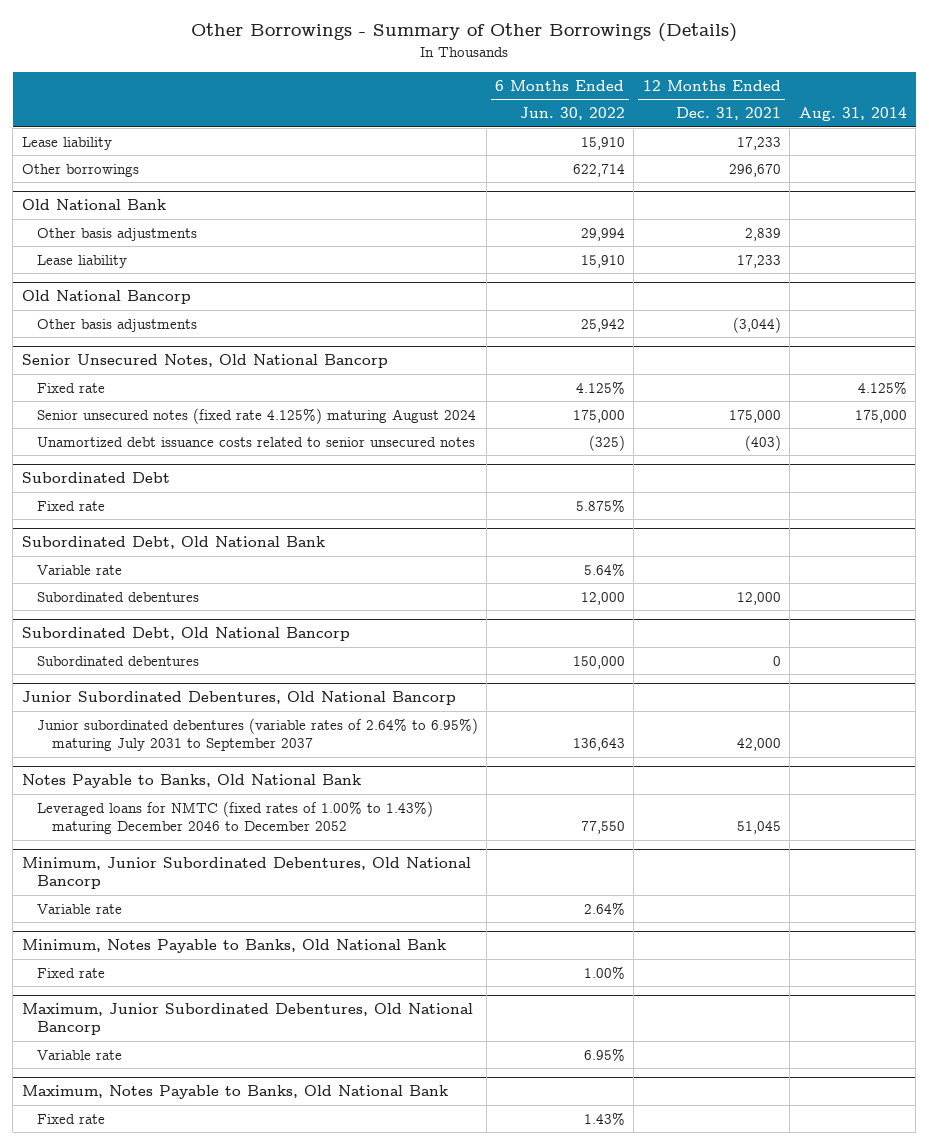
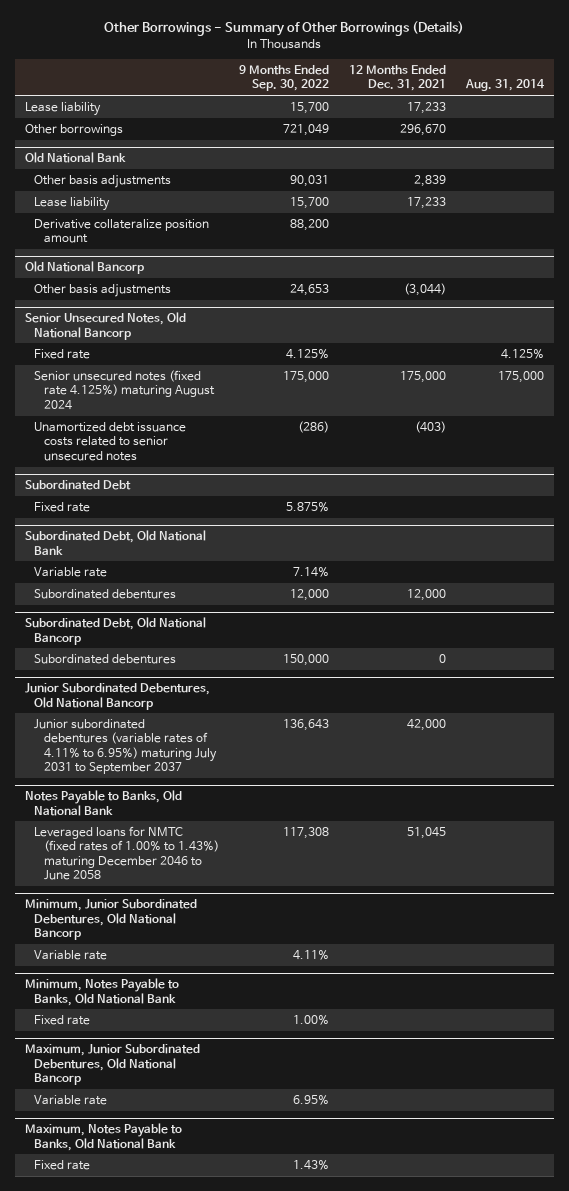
- | 6 Months Ended Jun. 30, 2022 | 12 Months Ended Dec. 31, 2021 | Aug. 31, 2014
+ | 9 Months Ended Sep. 30, 2022 | 12 Months Ended Dec. 31, 2021 | Aug. 31, 2014
@ Old National Bank
+ Derivative collateralize position amount | 88,200 | |
@ Junior Subordinated Debentures, Old National Bancorp
- Junior subordinated debentures (variable rates of 2.64% to 6.95%) maturing July 2031 to September 2037 | 136,643 | 42,000 |
+ Junior subordinated debentures (variable rates of 4.11% to 6.95%) maturing July 2031 to September 2037 | 136,643 | 42,000 |
@ Notes Payable to Banks, Old National Bank
- Leveraged loans for NMTC (fixed rates of 1.00% to 1.43%) maturing December 2046 to December 2052 | 77,550 | 51,045 |
+ Leveraged loans for NMTC (fixed rates of 1.00% to 1.43%) maturing December 2046 to June 2058 | 117,308 | 51,045 |

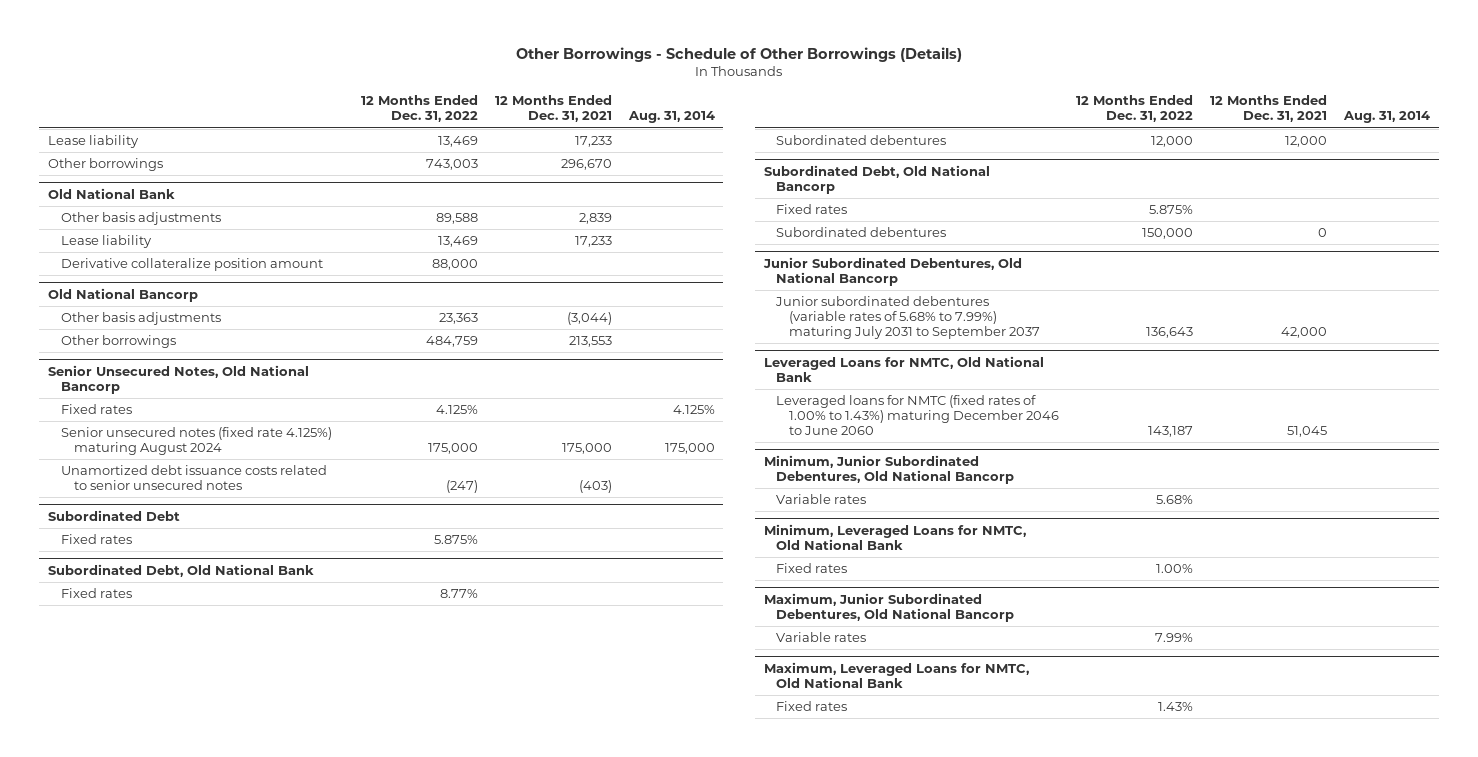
- Other Borrowings - Summary of Other Borrowings (Details)
+ Other Borrowings - Schedule of Other Borrowings (Details)
- | 9 Months Ended Sep. 30, 2022 | 12 Months Ended Dec. 31, 2021 | Aug. 31, 2014
+ | 12 Months Ended Dec. 31, 2022 | 12 Months Ended Dec. 31, 2021 | Aug. 31, 2014
@ Old National Bancorp
+ Other borrowings | 484,759 | 213,553 |
@ Senior Unsecured Notes, Old National Bancorp
- Fixed rate | 4.125% | | 4.125%
+ Fixed rates | 4.125% | | 4.125%
@ Subordinated Debt
- Fixed rate | 5.875% | |
+ Fixed rates | 5.875% | |
@ Subordinated Debt, Old National Bank
- Variable rate | 7.14% | |
+ Fixed rates | 8.77% | |
@ Subordinated Debt, Old National Bancorp
+ Fixed rates | 5.875% | |
@ Junior Subordinated Debentures, Old National Bancorp
- Junior subordinated debentures (variable rates of 4.11% to 6.95%) maturing July 2031 to September 2037 | 136,643 | 42,000 |
- Notes Payable to Banks, Old National Bank
- Leveraged loans for NMTC (fixed rates of 1.00% to 1.43%) maturing December 2046 to June 2058 | 117,308 | 51,045 |
@ Junior Subordinated Debentures, Old National Bancorp
+ Junior subordinated debentures (variable rates of 5.68% to 7.99%) maturing July 2031 to September 2037 | 136,643 | 42,000 |
+ Leveraged Loans for NMTC, Old National Bank
+ Leveraged loans for NMTC (fixed rates of 1.00% to 1.43%) maturing December 2046 to June 2060 | 143,187 | 51,045 |
@ Minimum, Junior Subordinated Debentures, Old National Bancorp
- Variable rate | 4.11% | |
- Minimum, Notes Payable to Banks, Old National Bank
- Fixed rate | 1.00% | |
@ Minimum, Junior Subordinated Debentures, Old National Bancorp
+ Variable rates | 5.68% | |
+ Minimum, Leveraged Loans for NMTC, Old National Bank
+ Fixed rates | 1.00% | |
@ Maximum, Junior Subordinated Debentures, Old National Bancorp
- Variable rate | 6.95% | |
- Maximum, Notes Payable to Banks, Old National Bank
- Fixed rate | 1.43% | |
@ Maximum, Junior Subordinated Debentures, Old National Bancorp
+ Variable rates | 7.99% | |
+ Maximum, Leveraged Loans for NMTC, Old National Bank
+ Fixed rates | 1.43% | |

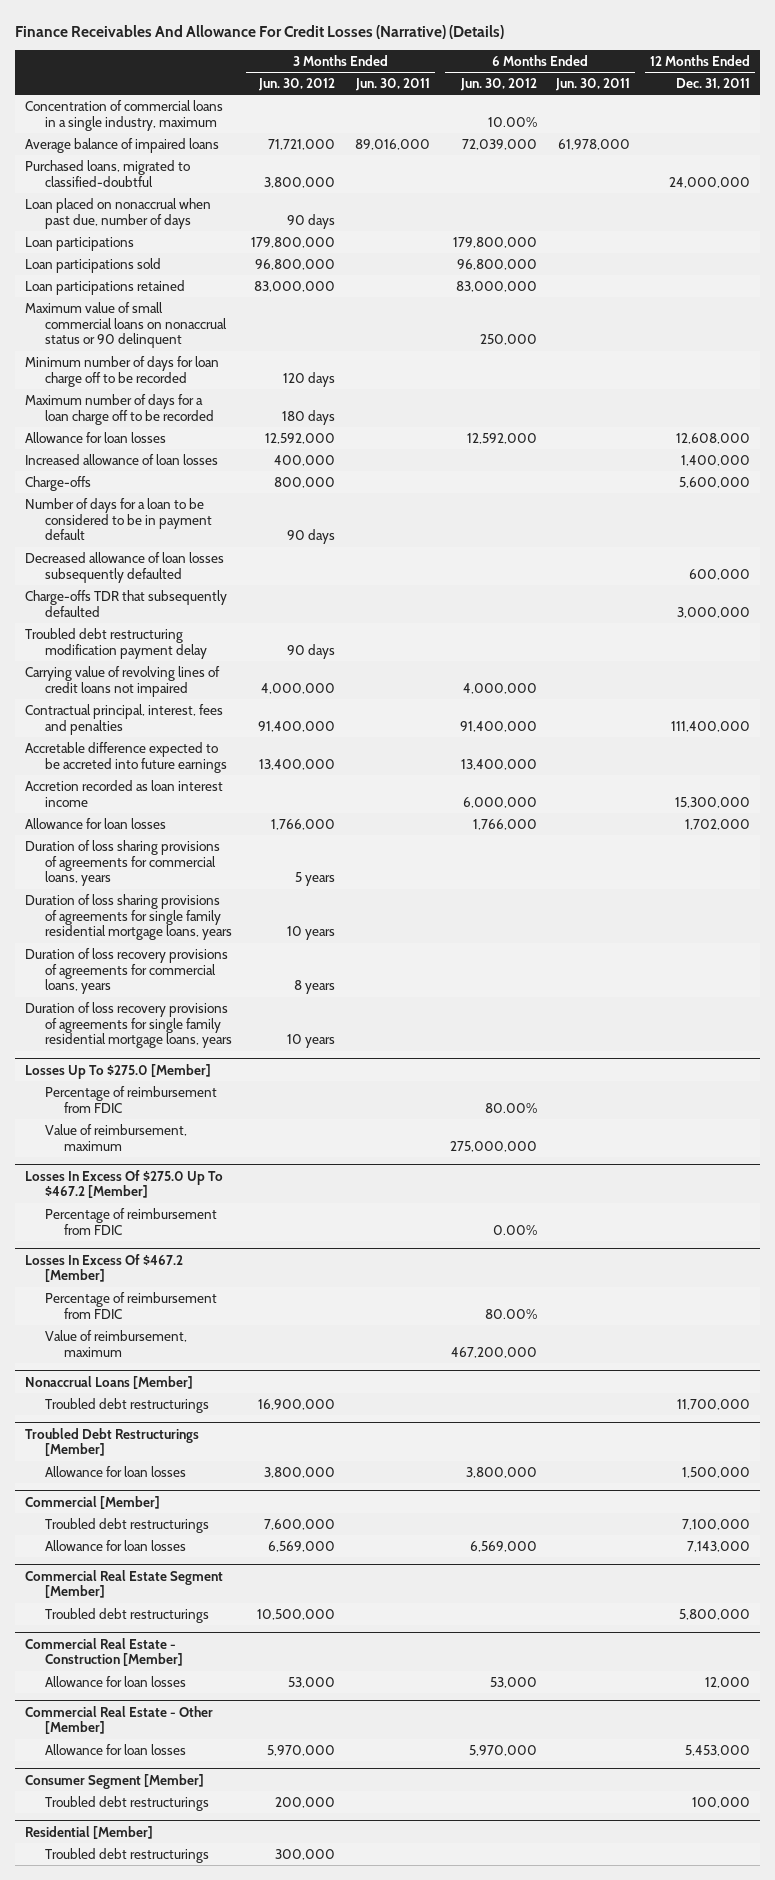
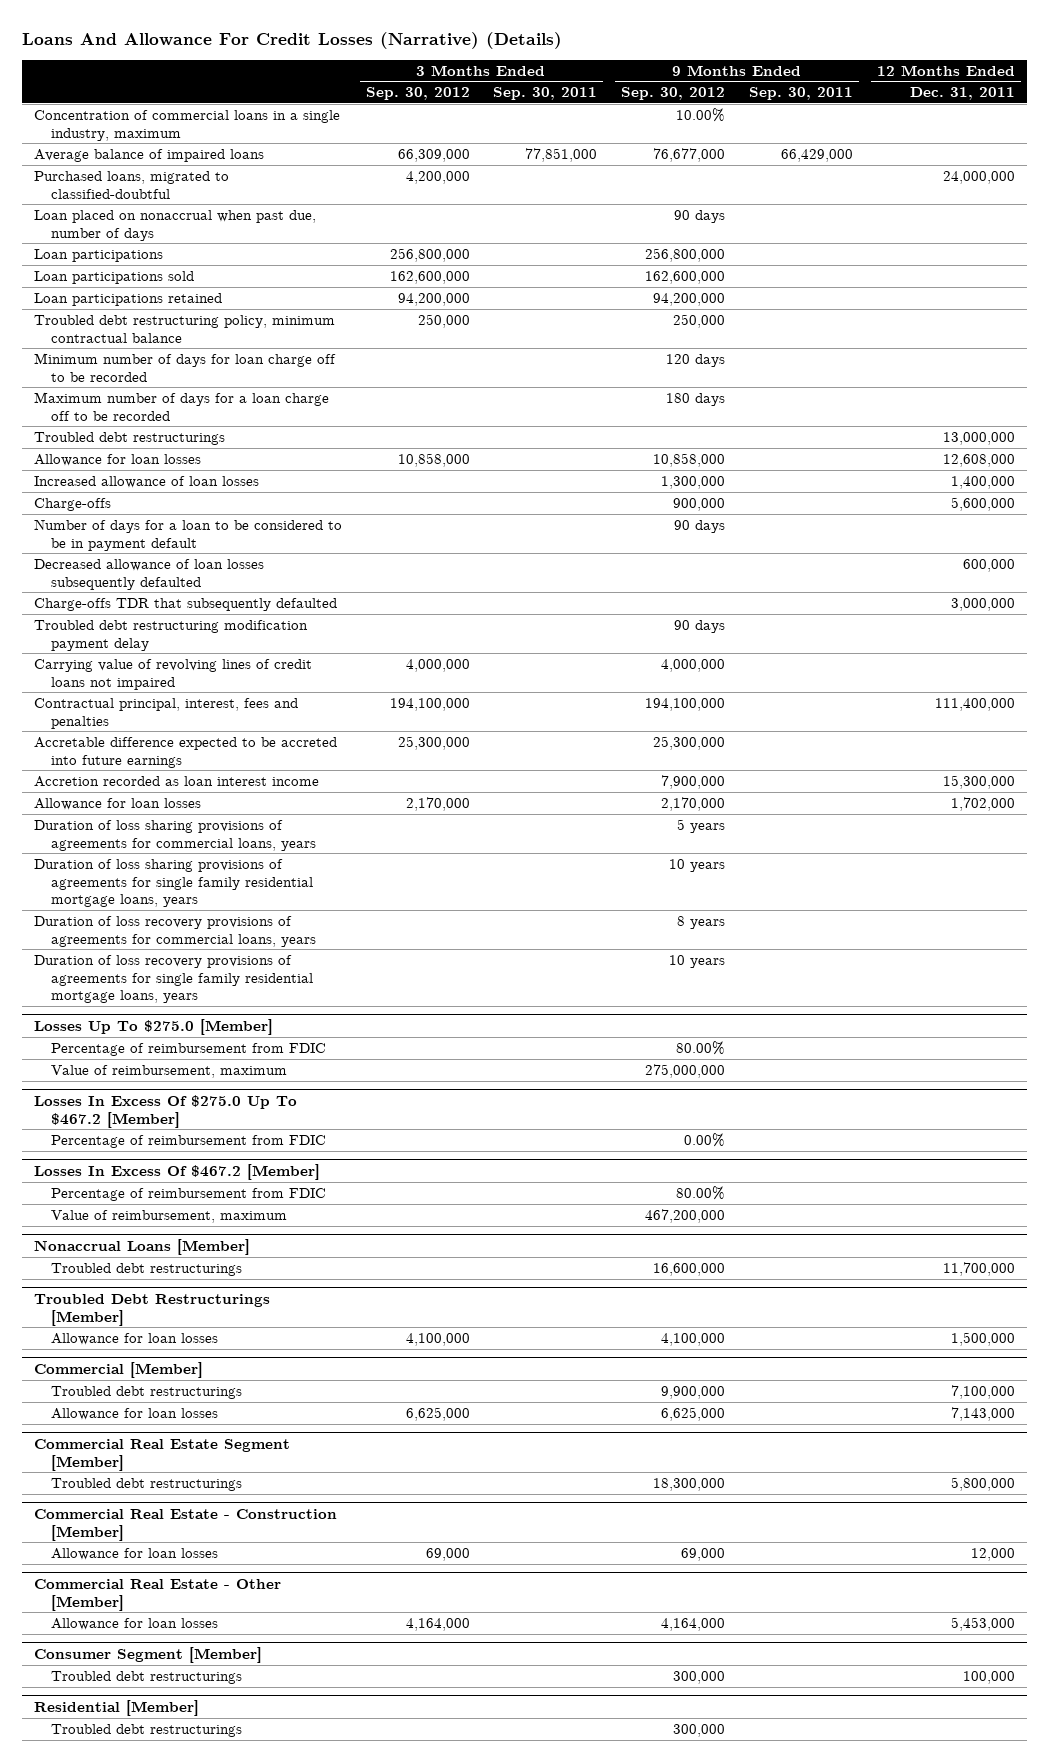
- Finance Receivables And Allowance For Credit Losses (Narrative) (Details)
+ Loans And Allowance For Credit Losses (Narrative) (Details)
- | 3 Months Ended Jun. 30, 2012 | 3 Months Ended Jun. 30, 2011 | 6 Months Ended Jun. 30, 2012 | 6 Months Ended Jun. 30, 2011 | 12 Months Ended Dec. 31, 2011
+ | 3 Months Ended Sep. 30, 2012 | 3 Months Ended Sep. 30, 2011 | 9 Months Ended Sep. 30, 2012 | 9 Months Ended Sep. 30, 2011 | 12 Months Ended Dec. 31, 2011
- Maximum value of small commercial loans on nonaccrual status or 90 delinquent | | | 250,000 | |
+ Troubled debt restructuring policy, minimum contractual balance | 250,000 | | 250,000 | |
+ Troubled debt restructurings | | | | | 13,000,000

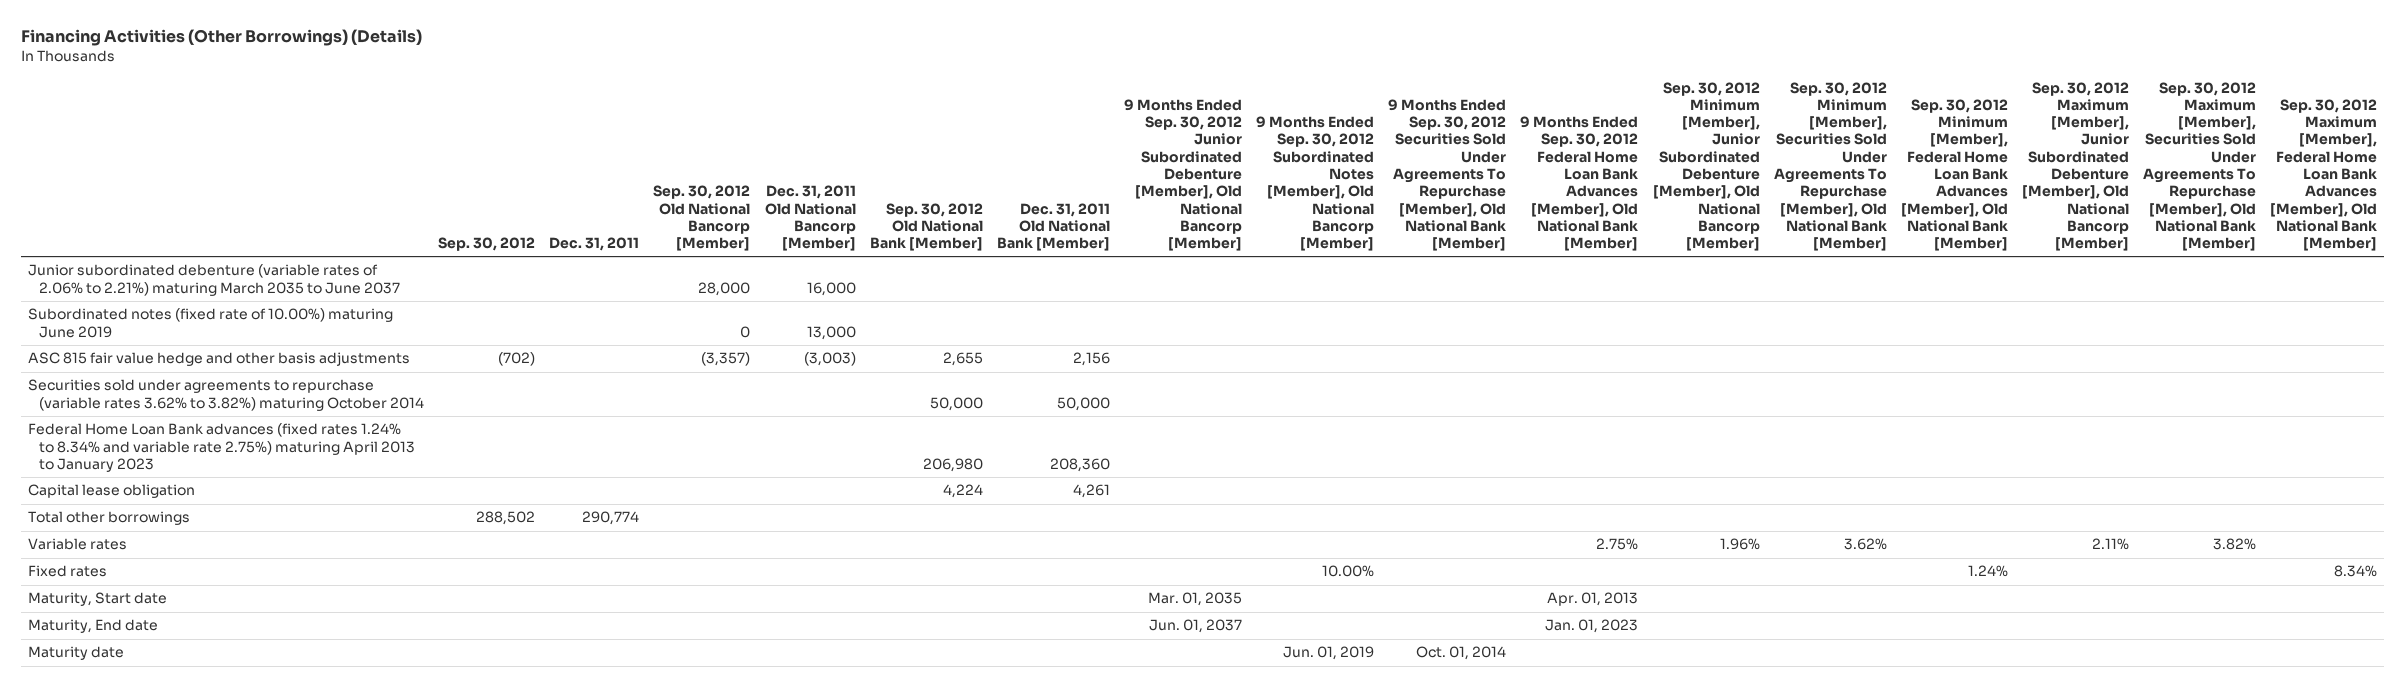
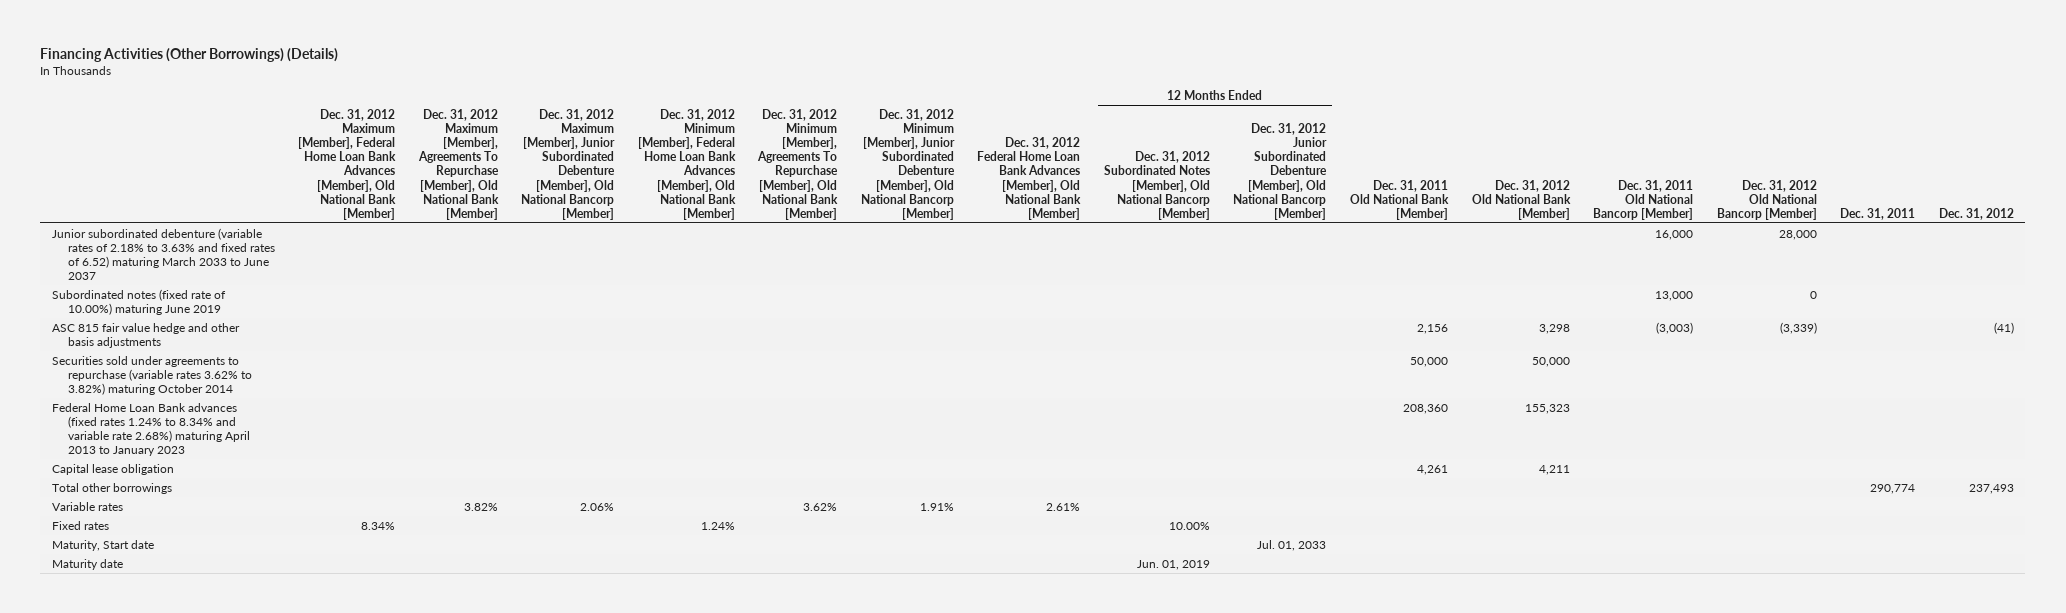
- | Sep. 30, 2012 | Dec. 31, 2011 | Sep. 30, 2012 Old National Bancorp [Member] | Dec. 31, 2011 Old National Bancorp [Member] | Sep. 30, 2012 Old National Bank [Member] | Dec. 31, 2011 Old National Bank [Member] | 9 Months Ended Sep. 30, 2012 Junior Subordinated Debenture [Member], Old National Bancorp [Member] | 9 Months Ended Sep. 30, 2012 Subordinated Notes [Member], Old National Bancorp [Member] | 9 Months Ended Sep. 30, 2012 Securities Sold Under Agreements To Repurchase [Member], Old National Bank [Member] | 9 Months Ended Sep. 30, 2012 Federal Home Loan Bank Advances [Member], Old National Bank [Member] | Sep. 30, 2012 Minimum [Member], Junior Subordinated Debenture [Member], Old National Bancorp [Member] | Sep. 30, 2012 Minimum [Member], Securities Sold Under Agreements To Repurchase [Member], Old National Bank [Member] | Sep. 30, 2012 Minimum [Member], Federal Home Loan Bank Advances [Member], Old National Bank [Member] | Sep. 30, 2012 Maximum [Member], Junior Subordinated Debenture [Member], Old National Bancorp [Member] | Sep. 30, 2012 Maximum [Member], Securities Sold Under Agreements To Repurchase [Member], Old National Bank [Member] | Sep. 30, 2012 Maximum [Member], Federal Home Loan Bank Advances [Member], Old National Bank [Member]
+ | Dec. 31, 2012 Maximum [Member], Federal Home Loan Bank Advances [Member], Old National Bank [Member] | Dec. 31, 2012 Maximum [Member], Agreements To Repurchase [Member], Old National Bank [Member] | Dec. 31, 2012 Maximum [Member], Junior Subordinated Debenture [Member], Old National Bancorp [Member] | Dec. 31, 2012 Minimum [Member], Federal Home Loan Bank Advances [Member], Old National Bank [Member] | Dec. 31, 2012 Minimum [Member], Agreements To Repurchase [Member], Old National Bank [Member] | Dec. 31, 2012 Minimum [Member], Junior Subordinated Debenture [Member], Old National Bancorp [Member] | Dec. 31, 2012 Federal Home Loan Bank Advances [Member], Old National Bank [Member] | 12 Months Ended Dec. 31, 2012 Subordinated Notes [Member], Old National Bancorp [Member] | 12 Months Ended Dec. 31, 2012 Junior Subordinated Debenture [Member], Old National Bancorp [Member] | Dec. 31, 2011 Old National Bank [Member] | Dec. 31, 2012 Old National Bank [Member] | Dec. 31, 2011 Old National Bancorp [Member] | Dec. 31, 2012 Old National Bancorp [Member] | Dec. 31, 2011 | Dec. 31, 2012
- Junior subordinated debenture (variable rates of 2.06% to 2.21%) maturing March 2035 to June 2037 | | | 28,000 | 16,000 | | | | | | | | | | | |
+ Junior subordinated debenture (variable rates of 2.18% to 3.63% and fixed rates of 6.52) maturing March 2033 to June 2037 | | | | | | | | | | | | 16,000 | 28,000 | |
- Federal Home Loan Bank advances (fixed rates 1.24% to 8.34% and variable rate 2.75%) maturing April 2013 to January 2023 | | | | | 206,980 | 208,360 | | | | | | | | | |
+ Federal Home Loan Bank advances (fixed rates 1.24% to 8.34% and variable rate 2.68%) maturing April 2013 to January 2023 | | | | | | | | | | 208,360 | 155,323 | | | |
- Maturity, End date | | | | | | | Jun. 01, 2037 | | | Jan. 01, 2023 | | | | | |

